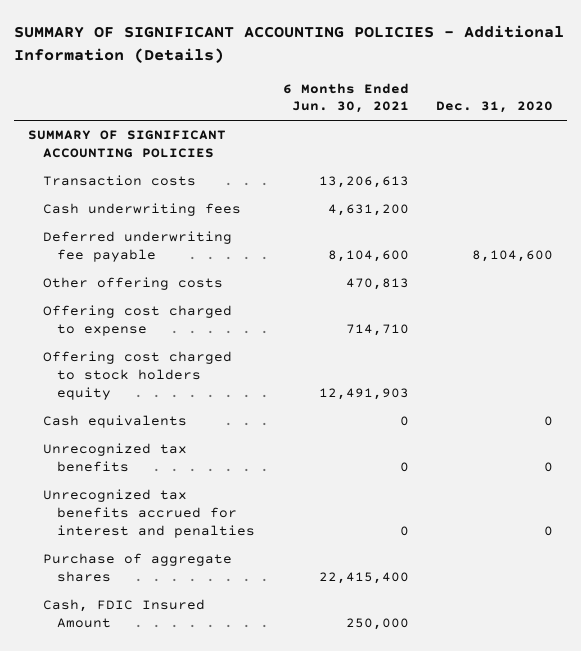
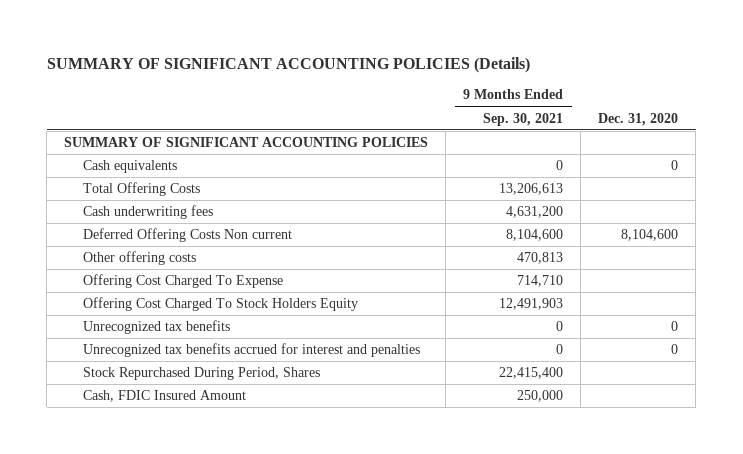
- SUMMARY OF SIGNIFICANT ACCOUNTING POLICIES - Additional Information (Details)
+ SUMMARY OF SIGNIFICANT ACCOUNTING POLICIES (Details)
- | 6 Months Ended Jun. 30, 2021 | Dec. 31, 2020
+ | 9 Months Ended Sep. 30, 2021 | Dec. 31, 2020
- Transaction costs | 13,206,613 |
moved up: Cash equivalents | 0 | 0
+ Total Offering Costs | 13,206,613 |
- Deferred underwriting fee payable | 8,104,600 | 8,104,600
+ Deferred Offering Costs Non current | 8,104,600 | 8,104,600
- Offering cost charged to expense | 714,710 |
- Offering cost charged to stock holders equity | 12,491,903 |
+ Offering Cost Charged To Expense | 714,710 |
+ Offering Cost Charged To Stock Holders Equity | 12,491,903 |
- Purchase of aggregate shares | 22,415,400 |
+ Stock Repurchased During Period, Shares | 22,415,400 |

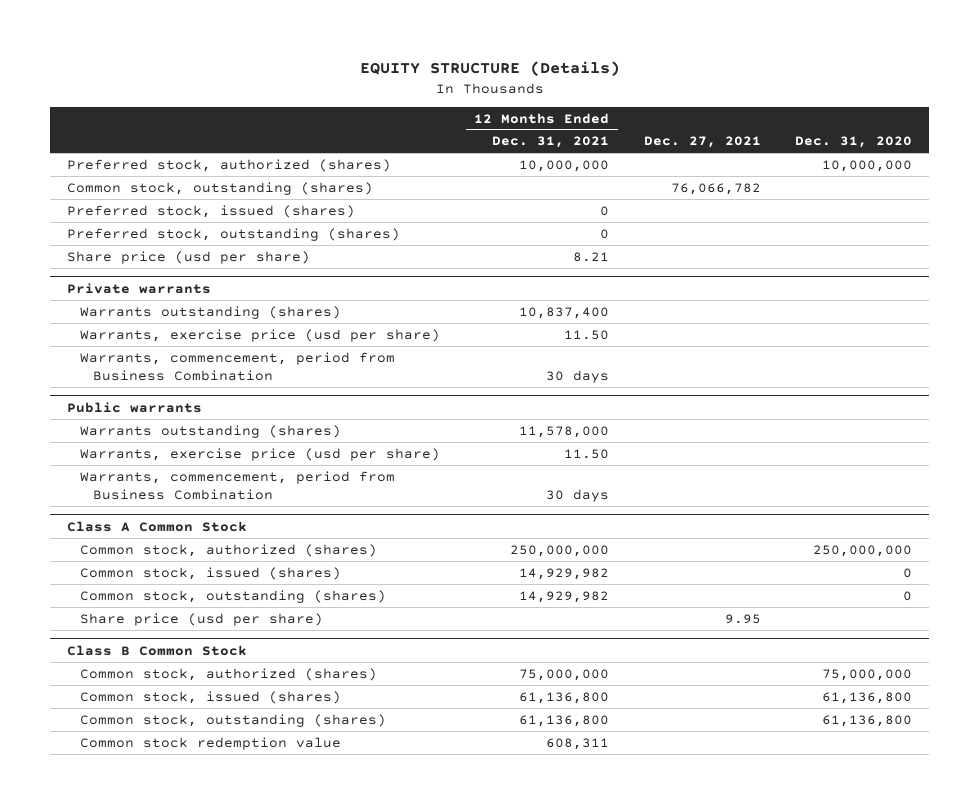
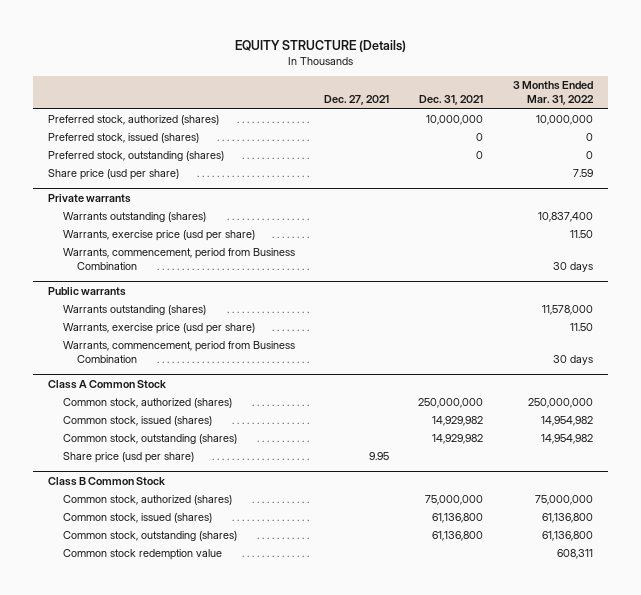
- | 12 Months Ended Dec. 31, 2021 | Dec. 27, 2021 | Dec. 31, 2020
+ | Dec. 27, 2021 | Dec. 31, 2021 | 3 Months Ended Mar. 31, 2022
- Common stock, outstanding (shares) | | 76,066,782 |

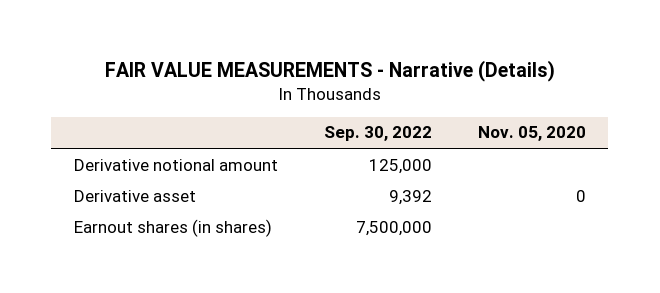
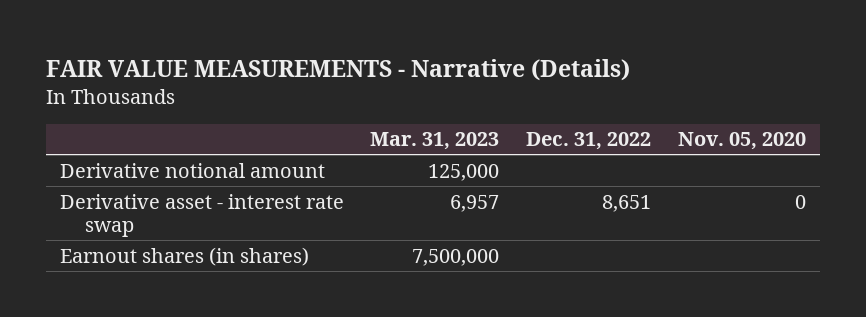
- | Sep. 30, 2022 | Nov. 05, 2020
+ | Mar. 31, 2023 | Dec. 31, 2022 | Nov. 05, 2020
- Derivative asset | 9,392 | 0
+ Derivative asset - interest rate swap | 6,957 | 8,651 | 0

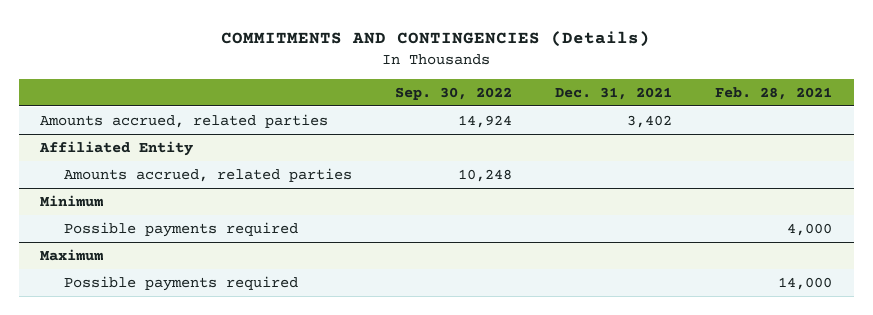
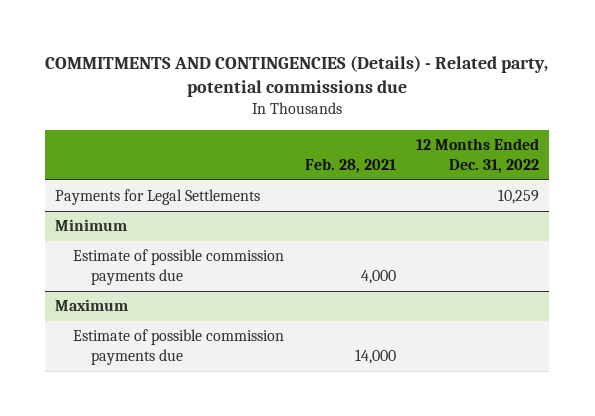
- COMMITMENTS AND CONTINGENCIES (Details)
+ COMMITMENTS AND CONTINGENCIES (Details) - Related party, potential commissions due
- | Sep. 30, 2022 | Dec. 31, 2021 | Feb. 28, 2021
+ | Feb. 28, 2021 | 12 Months Ended Dec. 31, 2022
- Amounts accrued, related parties | 14,924 | 3,402 |
- Affiliated Entity
- Amounts accrued, related parties | 10,248 | |
+ Payments for Legal Settlements | | 10,259
@ Minimum
- Possible payments required | | | 4,000
+ Estimate of possible commission payments due | 4,000 |
@ Maximum
- Possible payments required | | | 14,000
+ Estimate of possible commission payments due | 14,000 |

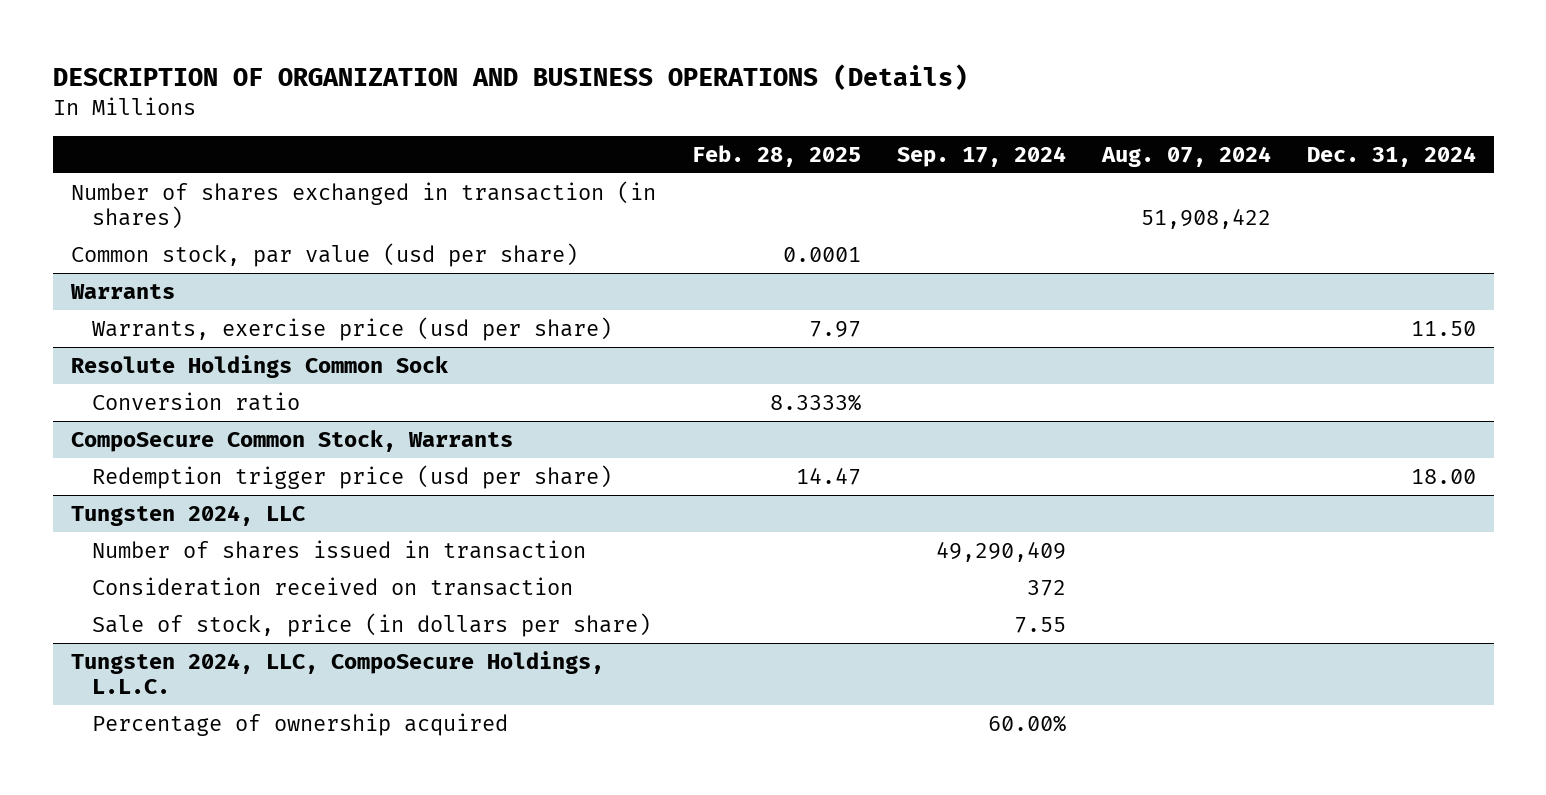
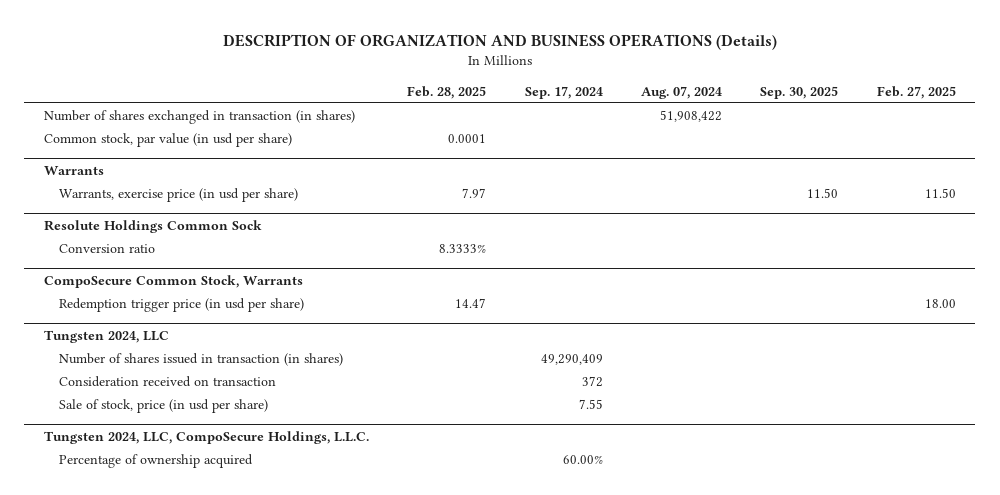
- | Feb. 28, 2025 | Sep. 17, 2024 | Aug. 07, 2024 | Dec. 31, 2024
+ | Feb. 28, 2025 | Sep. 17, 2024 | Aug. 07, 2024 | Sep. 30, 2025 | Feb. 27, 2025
- Common stock, par value (usd per share) | 0.0001 | | |
+ Common stock, par value (in usd per share) | 0.0001 | | | |
@ Warrants
- Warrants, exercise price (usd per share) | 7.97 | | | 11.50
+ Warrants, exercise price (in usd per share) | 7.97 | | | 11.50 | 11.50
@ CompoSecure Common Stock, Warrants
- Redemption trigger price (usd per share) | 14.47 | | | 18.00
+ Redemption trigger price (in usd per share) | 14.47 | | | | 18.00
@ Tungsten 2024, LLC
- Number of shares issued in transaction | | 49,290,409 | |
+ Number of shares issued in transaction (in shares) | | 49,290,409 | | |
- Sale of stock, price (in dollars per share) | | 7.55 | |
+ Sale of stock, price (in usd per share) | | 7.55 | | |

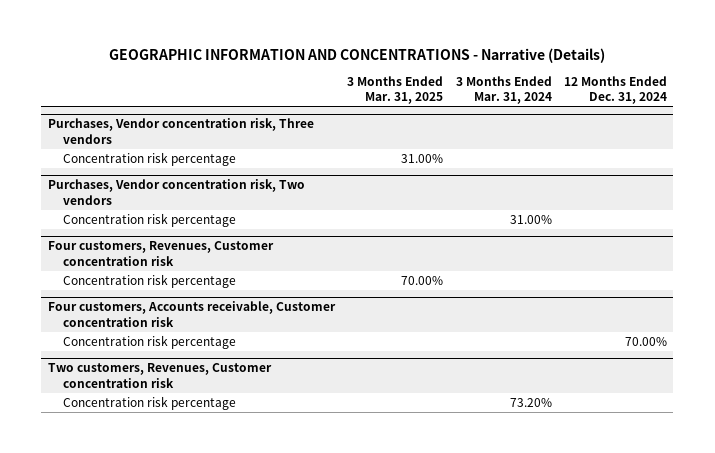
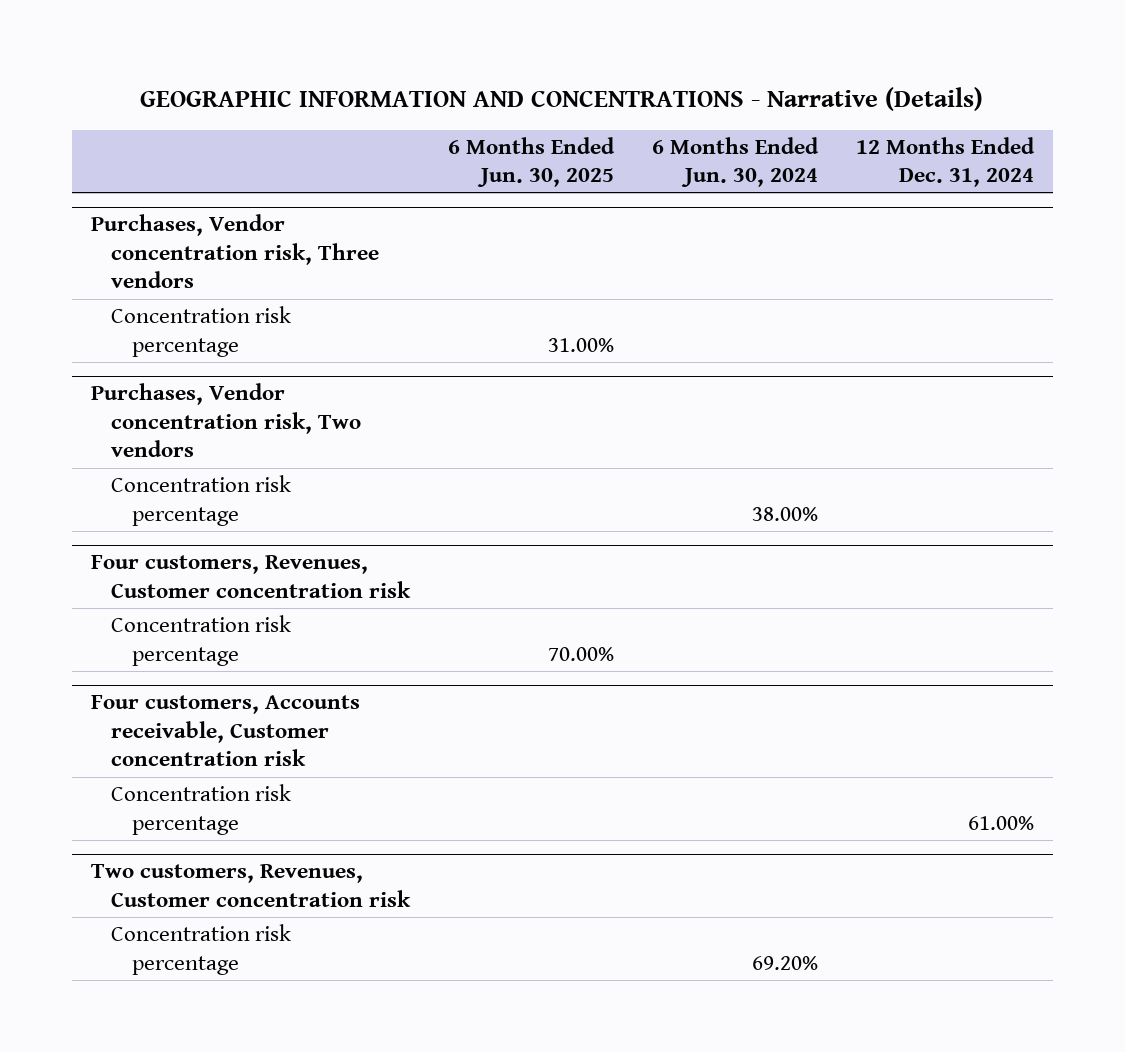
- | 3 Months Ended Mar. 31, 2025 | 3 Months Ended Mar. 31, 2024 | 12 Months Ended Dec. 31, 2024
+ | 6 Months Ended Jun. 30, 2025 | 6 Months Ended Jun. 30, 2024 | 12 Months Ended Dec. 31, 2024
@ Four customers, Accounts receivable, Customer concentration risk
- Concentration risk percentage | | | 70.00%
+ Concentration risk percentage | | | 61.00%

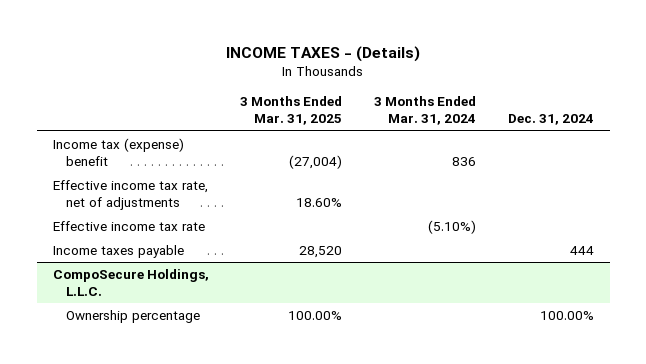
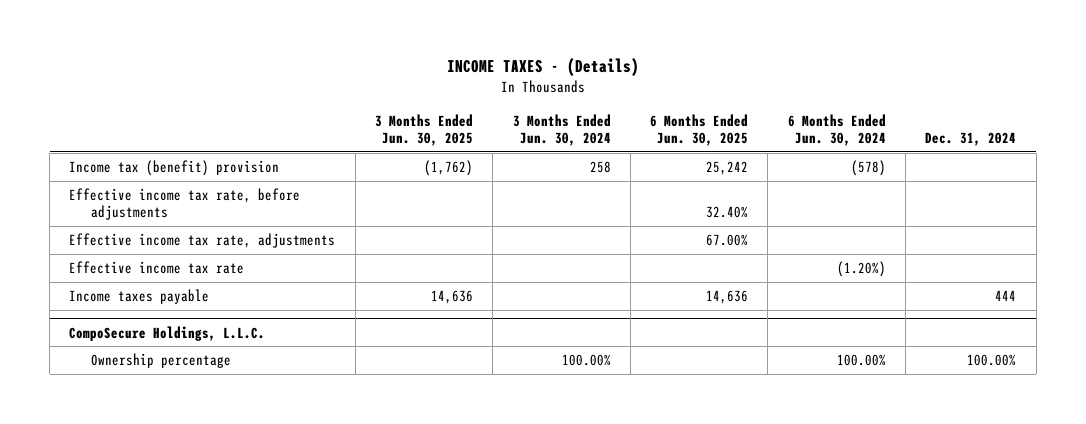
- | 3 Months Ended Mar. 31, 2025 | 3 Months Ended Mar. 31, 2024 | Dec. 31, 2024
+ | 3 Months Ended Jun. 30, 2025 | 3 Months Ended Jun. 30, 2024 | 6 Months Ended Jun. 30, 2025 | 6 Months Ended Jun. 30, 2024 | Dec. 31, 2024
- Income tax (expense) benefit | (27,004) | 836 |
- Effective income tax rate, net of adjustments | 18.60% | |
+ Income tax (benefit) provision | (1,762) | 258 | 25,242 | (578) |
+ Effective income tax rate, before adjustments | | | 32.40% | |
+ Effective income tax rate, adjustments | | | 67.00% | |

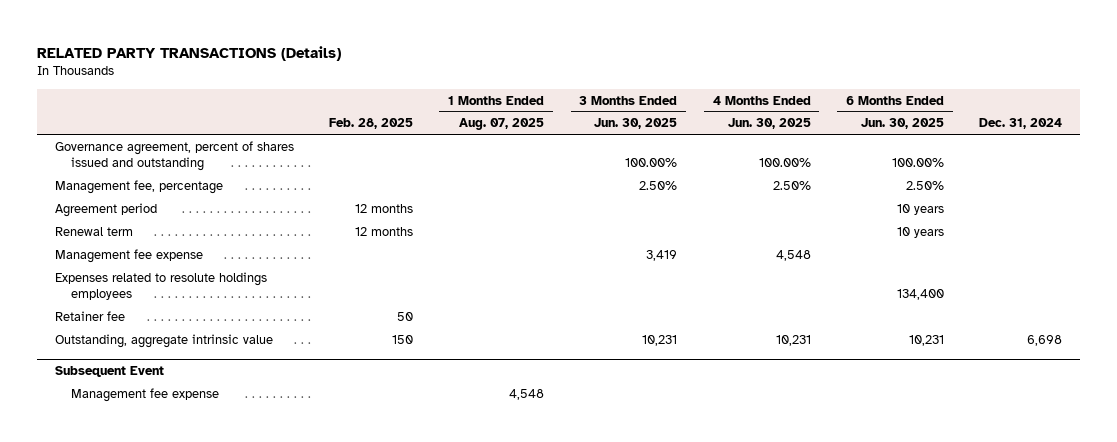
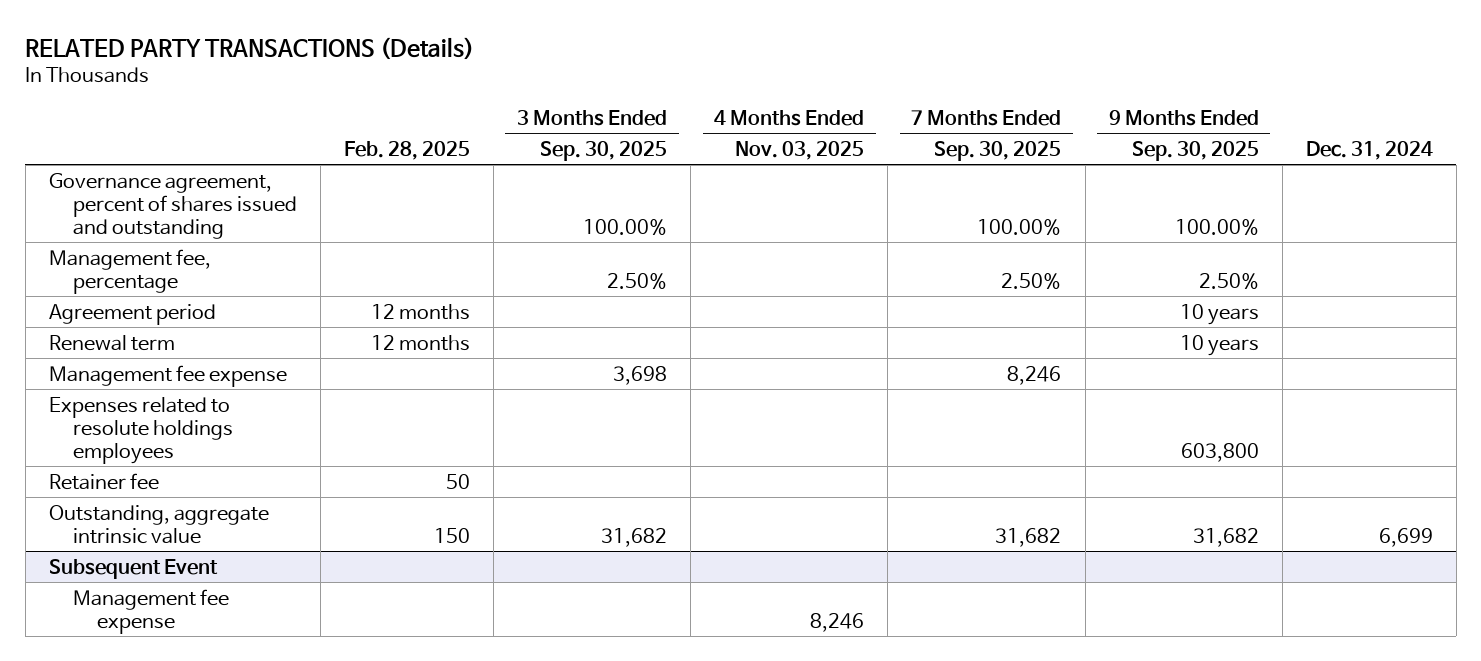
- | Feb. 28, 2025 | 1 Months Ended Aug. 07, 2025 | 3 Months Ended Jun. 30, 2025 | 4 Months Ended Jun. 30, 2025 | 6 Months Ended Jun. 30, 2025 | Dec. 31, 2024
+ | Feb. 28, 2025 | 3 Months Ended Sep. 30, 2025 | 4 Months Ended Nov. 03, 2025 | 7 Months Ended Sep. 30, 2025 | 9 Months Ended Sep. 30, 2025 | Dec. 31, 2024
- Outstanding, aggregate intrinsic value | 150 | | 10,231 | 10,231 | 10,231 | 6,698
+ Outstanding, aggregate intrinsic value | 150 | 31,682 | | 31,682 | 31,682 | 6,699

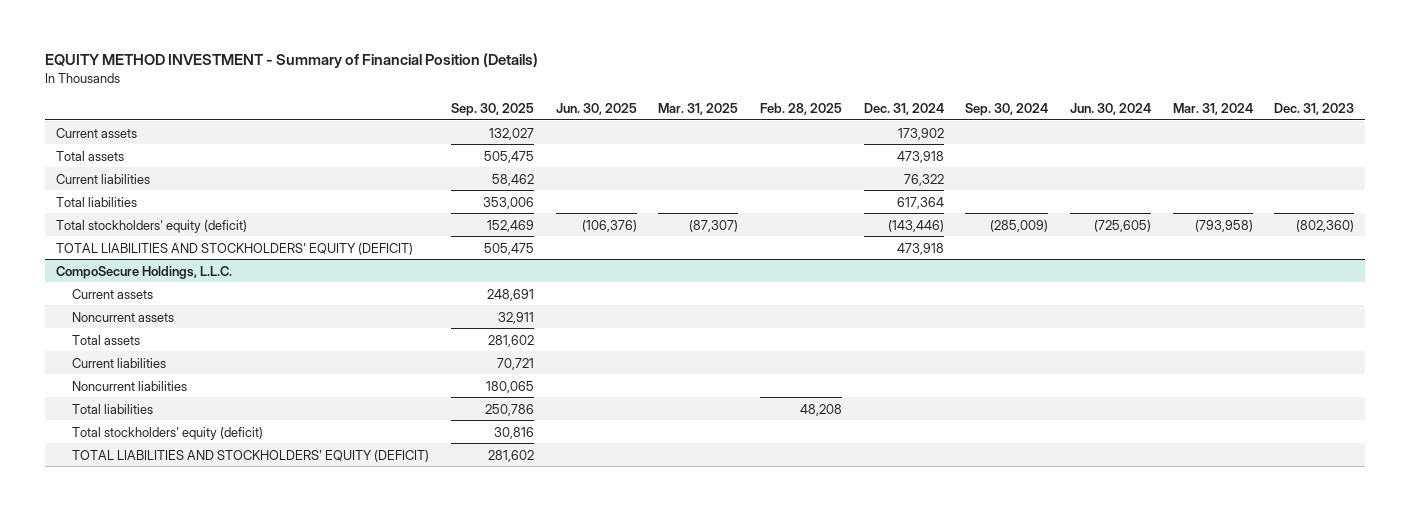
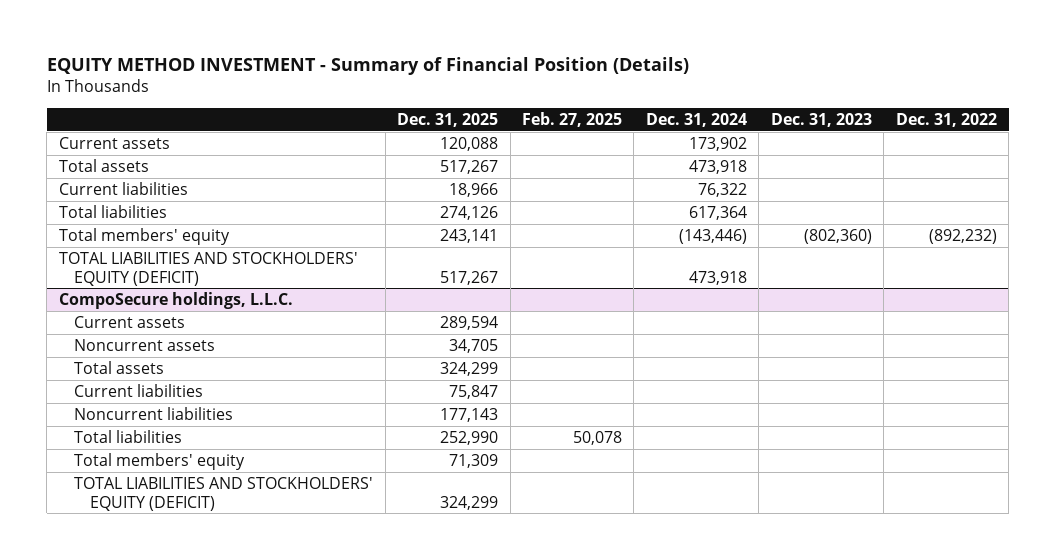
- | Sep. 30, 2025 | Jun. 30, 2025 | Mar. 31, 2025 | Feb. 28, 2025 | Dec. 31, 2024 | Sep. 30, 2024 | Jun. 30, 2024 | Mar. 31, 2024 | Dec. 31, 2023
+ | Dec. 31, 2025 | Feb. 27, 2025 | Dec. 31, 2024 | Dec. 31, 2023 | Dec. 31, 2022
- Total stockholders' equity (deficit) | 152,469 | (106,376) | (87,307) | | (143,446) | (285,009) | (725,605) | (793,958) | (802,360)
+ Total members' equity | 243,141 | | (143,446) | (802,360) | (892,232)
- CompoSecure Holdings, L.L.C.
+ CompoSecure holdings, L.L.C.
- Total stockholders' equity (deficit) | 30,816 | | | | | | | |
+ Total members' equity | 71,309 | | | |

